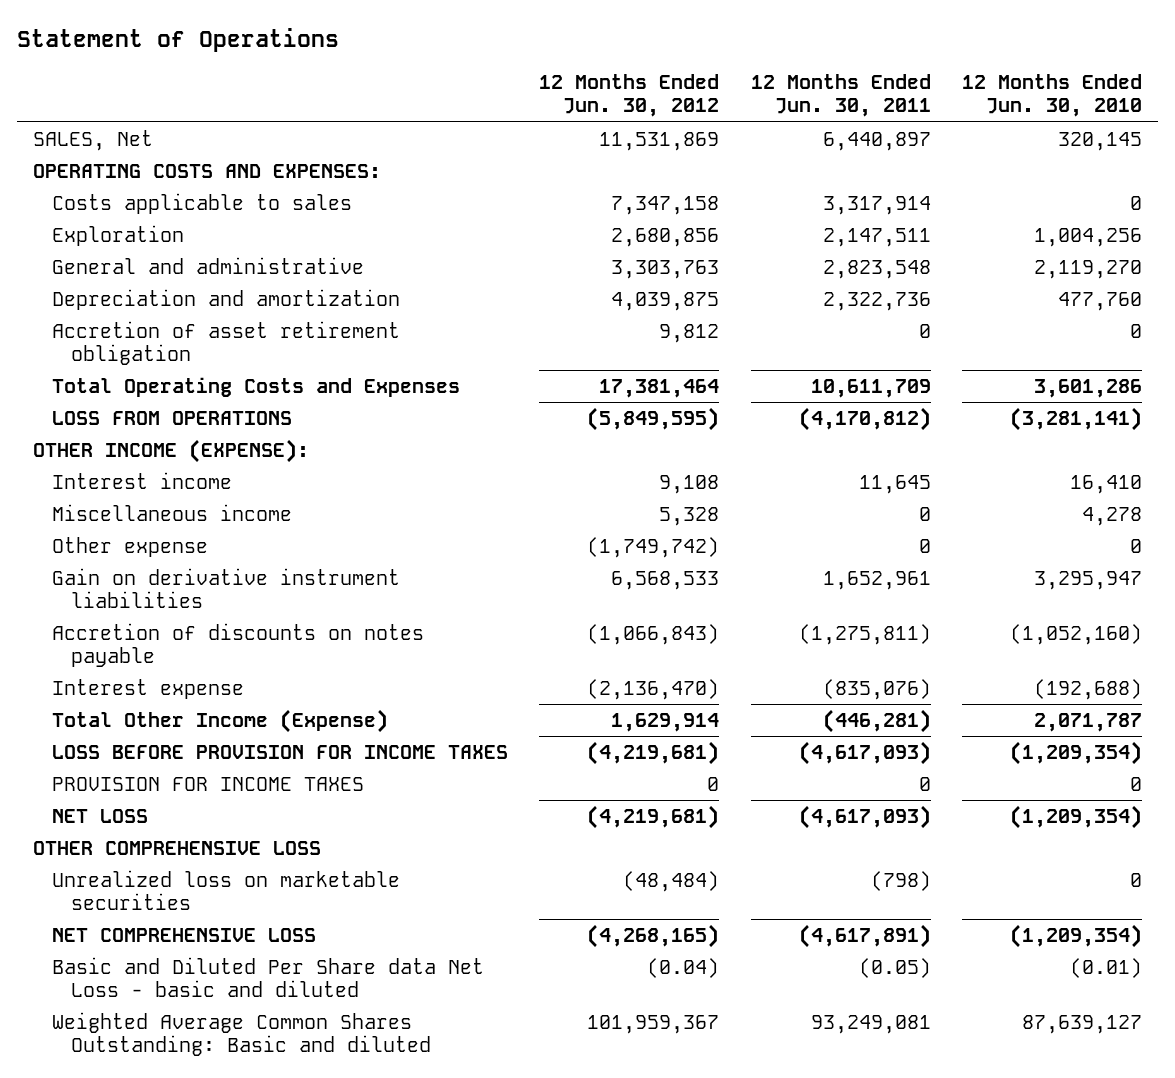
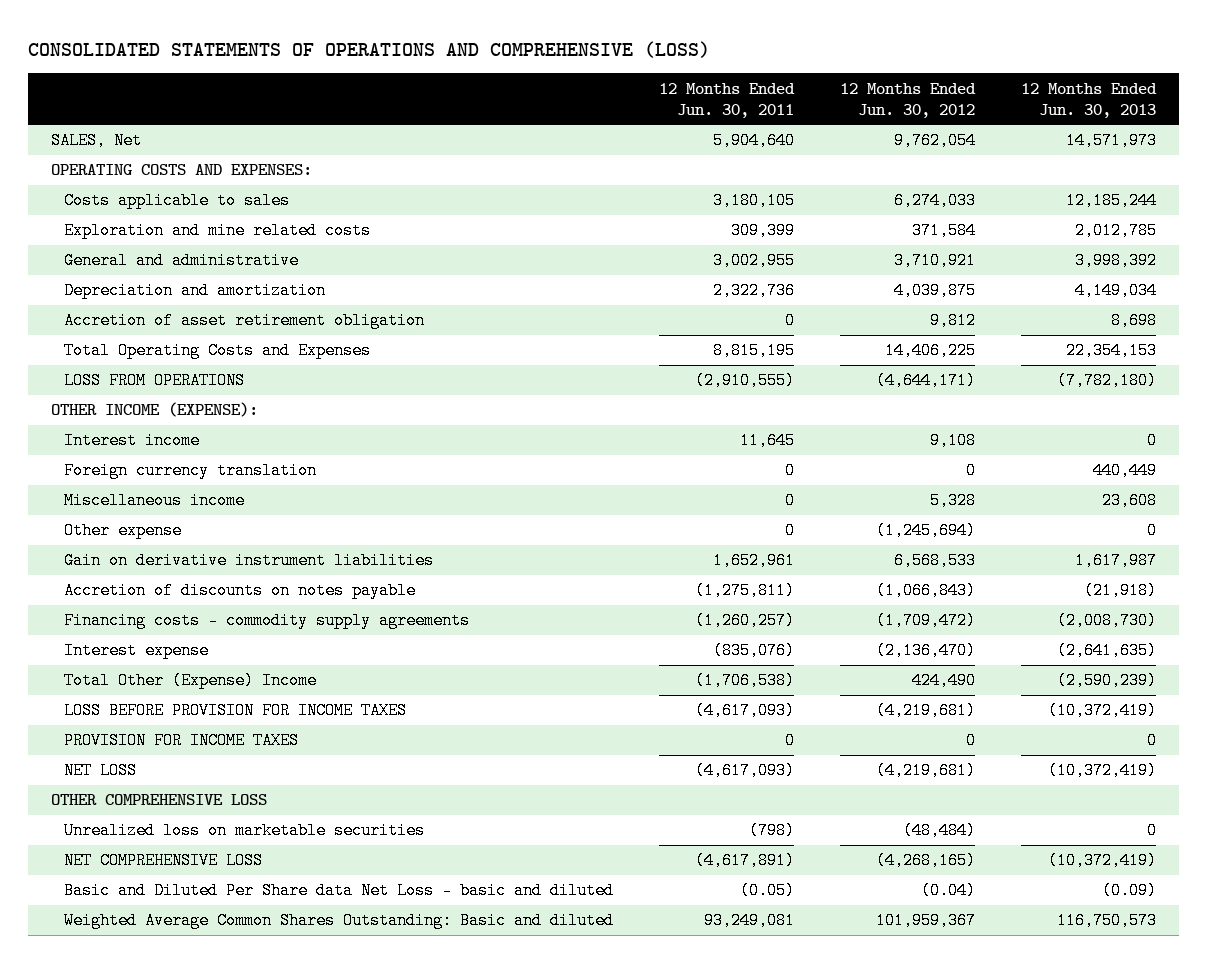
- Statement of Operations
+ CONSOLIDATED STATEMENTS OF OPERATIONS AND COMPREHENSIVE (LOSS)
- | 12 Months Ended Jun. 30, 2012 | 12 Months Ended Jun. 30, 2011 | 12 Months Ended Jun. 30, 2010
+ | 12 Months Ended Jun. 30, 2011 | 12 Months Ended Jun. 30, 2012 | 12 Months Ended Jun. 30, 2013
- SALES, Net | 11,531,869 | 6,440,897 | 320,145
+ SALES, Net | 5,904,640 | 9,762,054 | 14,571,973
- Costs applicable to sales | 7,347,158 | 3,317,914 | 0
- Exploration | 2,680,856 | 2,147,511 | 1,004,256
- General and administrative | 3,303,763 | 2,823,548 | 2,119,270
+ Costs applicable to sales | 3,180,105 | 6,274,033 | 12,185,244
+ Exploration and mine related costs | 309,399 | 371,584 | 2,012,785
+ General and administrative | 3,002,955 | 3,710,921 | 3,998,392
- Total Operating Costs and Expenses | 17,381,464 | 10,611,709 | 3,601,286
- LOSS FROM OPERATIONS | (5,849,595) | (4,170,812) | (3,281,141)
+ Total Operating Costs and Expenses | 8,815,195 | 14,406,225 | 22,354,153
+ LOSS FROM OPERATIONS | (2,910,555) | (4,644,171) | (7,782,180)
+ Foreign currency translation | 0 | 0 | 440,449
- Other expense | (1,749,742) | 0 | 0
+ Other expense | 0 | (1,245,694) | 0
+ Financing costs - commodity supply agreements | (1,260,257) | (1,709,472) | (2,008,730)
- Total Other Income (Expense) | 1,629,914 | (446,281) | 2,071,787
+ Total Other (Expense) Income | (1,706,538) | 424,490 | (2,590,239)

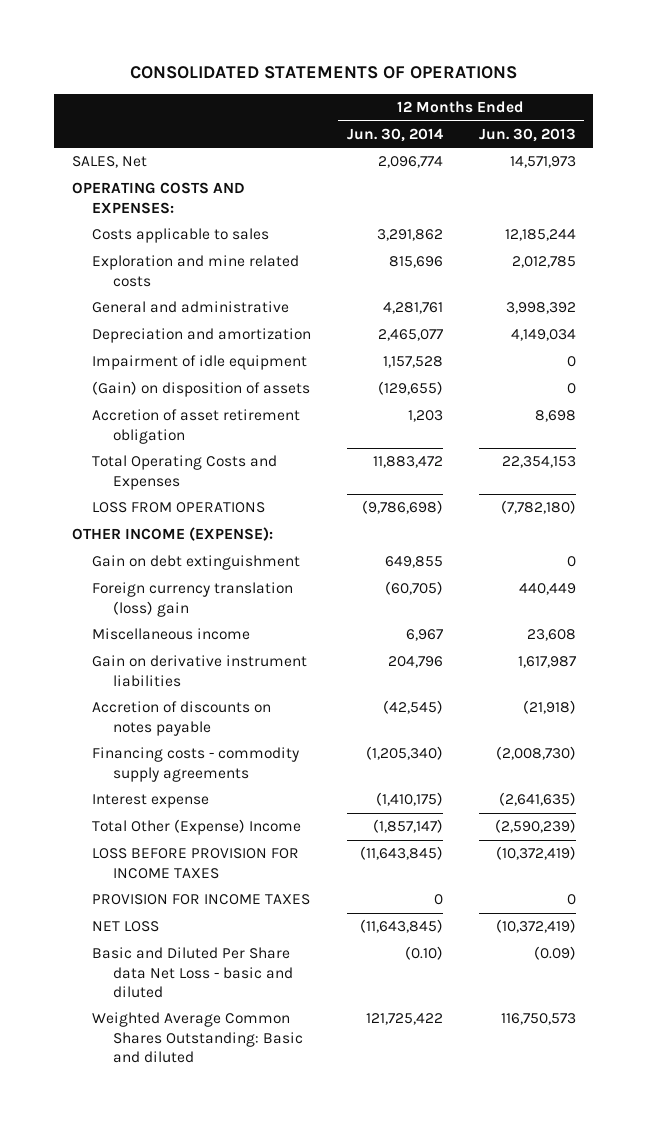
- CONSOLIDATED STATEMENTS OF OPERATIONS AND COMPREHENSIVE (LOSS)
+ CONSOLIDATED STATEMENTS OF OPERATIONS
- | 12 Months Ended Jun. 30, 2011 | 12 Months Ended Jun. 30, 2012 | 12 Months Ended Jun. 30, 2013
+ | 12 Months Ended Jun. 30, 2014 | 12 Months Ended Jun. 30, 2013
+ Impairment of idle equipment | 1,157,528 | 0
+ (Gain) on disposition of assets | (129,655) | 0
- Interest income | 11,645 | 9,108 | 0
- Foreign currency translation | 0 | 0 | 440,449
+ Gain on debt extinguishment | 649,855 | 0
+ Foreign currency translation (loss) gain | (60,705) | 440,449
- Other expense | 0 | (1,245,694) | 0
- OTHER COMPREHENSIVE LOSS
- Unrealized loss on marketable securities | (798) | (48,484) | 0
- NET COMPREHENSIVE LOSS | (4,617,891) | (4,268,165) | (10,372,419)

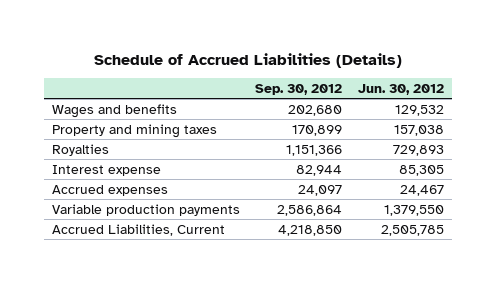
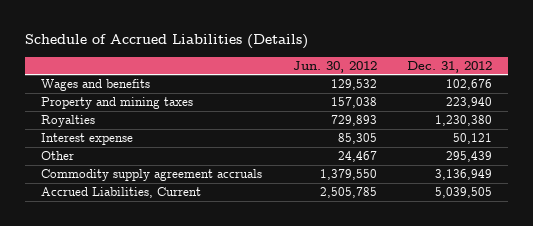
- | Sep. 30, 2012 | Jun. 30, 2012
+ | Jun. 30, 2012 | Dec. 31, 2012
- Accrued expenses | 24,097 | 24,467
- Variable production payments | 2,586,864 | 1,379,550
+ Other | 24,467 | 295,439
+ Commodity supply agreement accruals | 1,379,550 | 3,136,949

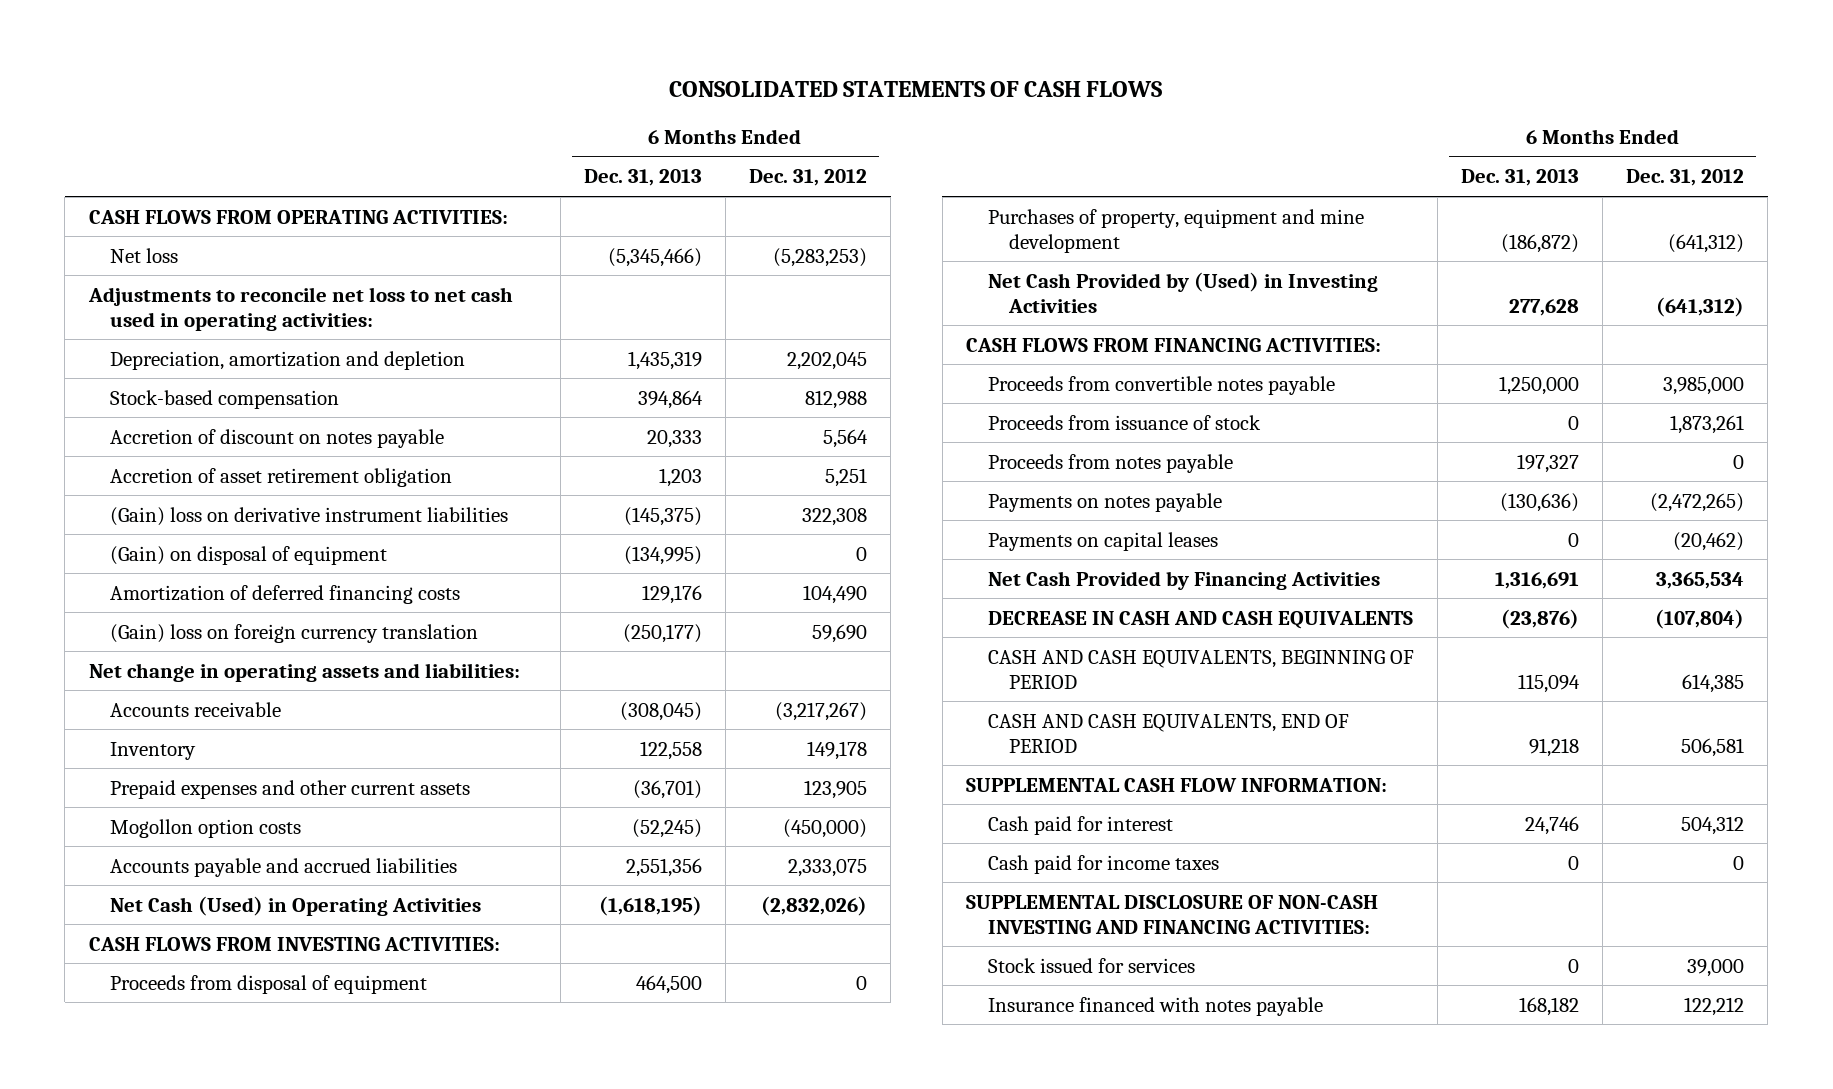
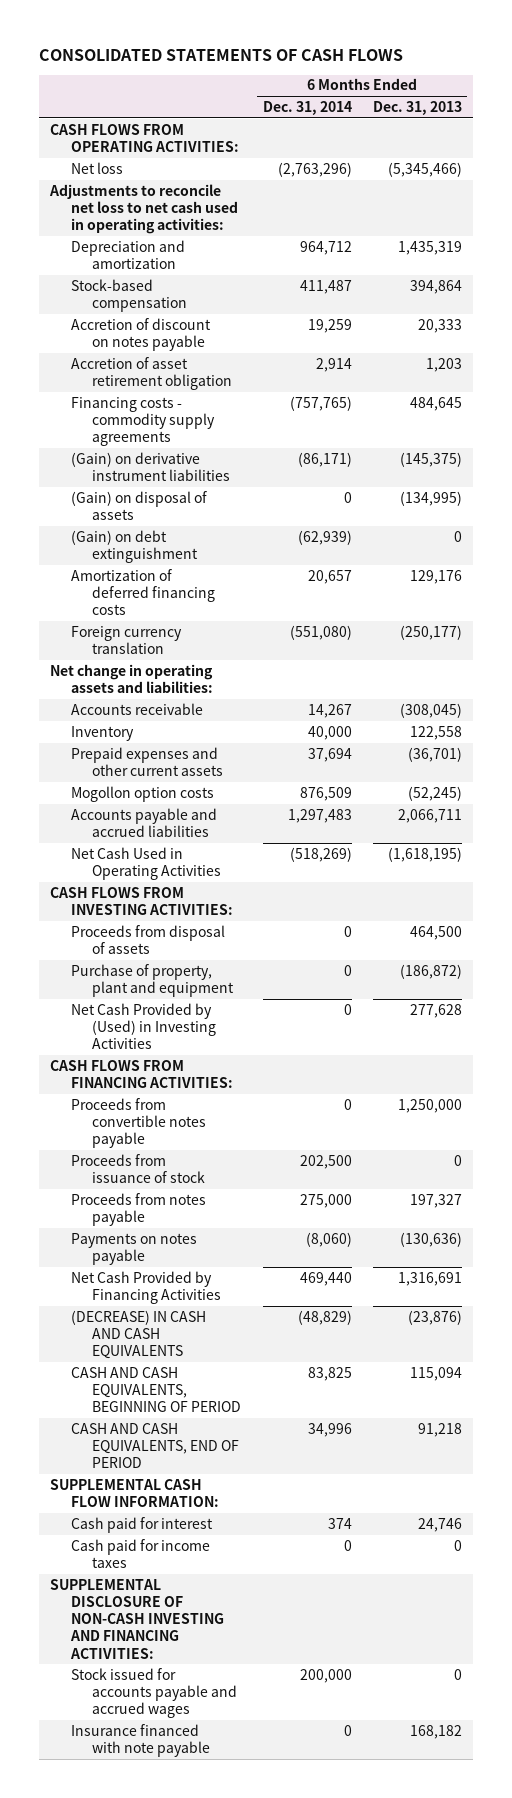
- | 6 Months Ended Dec. 31, 2013 | 6 Months Ended Dec. 31, 2012
+ | 6 Months Ended Dec. 31, 2014 | 6 Months Ended Dec. 31, 2013
- Depreciation, amortization and depletion | 1,435,319 | 2,202,045
+ Depreciation and amortization | 964,712 | 1,435,319
- (Gain) loss on derivative instrument liabilities | (145,375) | 322,308
- (Gain) on disposal of equipment | (134,995) | 0
+ Financing costs - commodity supply agreements | (757,765) | 484,645
+ (Gain) on derivative instrument liabilities | (86,171) | (145,375)
+ (Gain) on disposal of assets | 0 | (134,995)
+ (Gain) on debt extinguishment | (62,939) | 0
- (Gain) loss on foreign currency translation | (250,177) | 59,690
+ Foreign currency translation | (551,080) | (250,177)
- Accounts payable and accrued liabilities | 2,551,356 | 2,333,075
- Net Cash (Used) in Operating Activities | (1,618,195) | (2,832,026)
+ Accounts payable and accrued liabilities | 1,297,483 | 2,066,711
+ Net Cash Used in Operating Activities | (518,269) | (1,618,195)
- Proceeds from disposal of equipment | 464,500 | 0
- Purchases of property, equipment and mine development | (186,872) | (641,312)
+ Proceeds from disposal of assets | 0 | 464,500
+ Purchase of property, plant and equipment | 0 | (186,872)
- Payments on capital leases | 0 | (20,462)
- DECREASE IN CASH AND CASH EQUIVALENTS | (23,876) | (107,804)
+ (DECREASE) IN CASH AND CASH EQUIVALENTS | (48,829) | (23,876)
- Stock issued for services | 0 | 39,000
- Insurance financed with notes payable | 168,182 | 122,212
+ Stock issued for accounts payable and accrued wages | 200,000 | 0
+ Insurance financed with note payable | 0 | 168,182

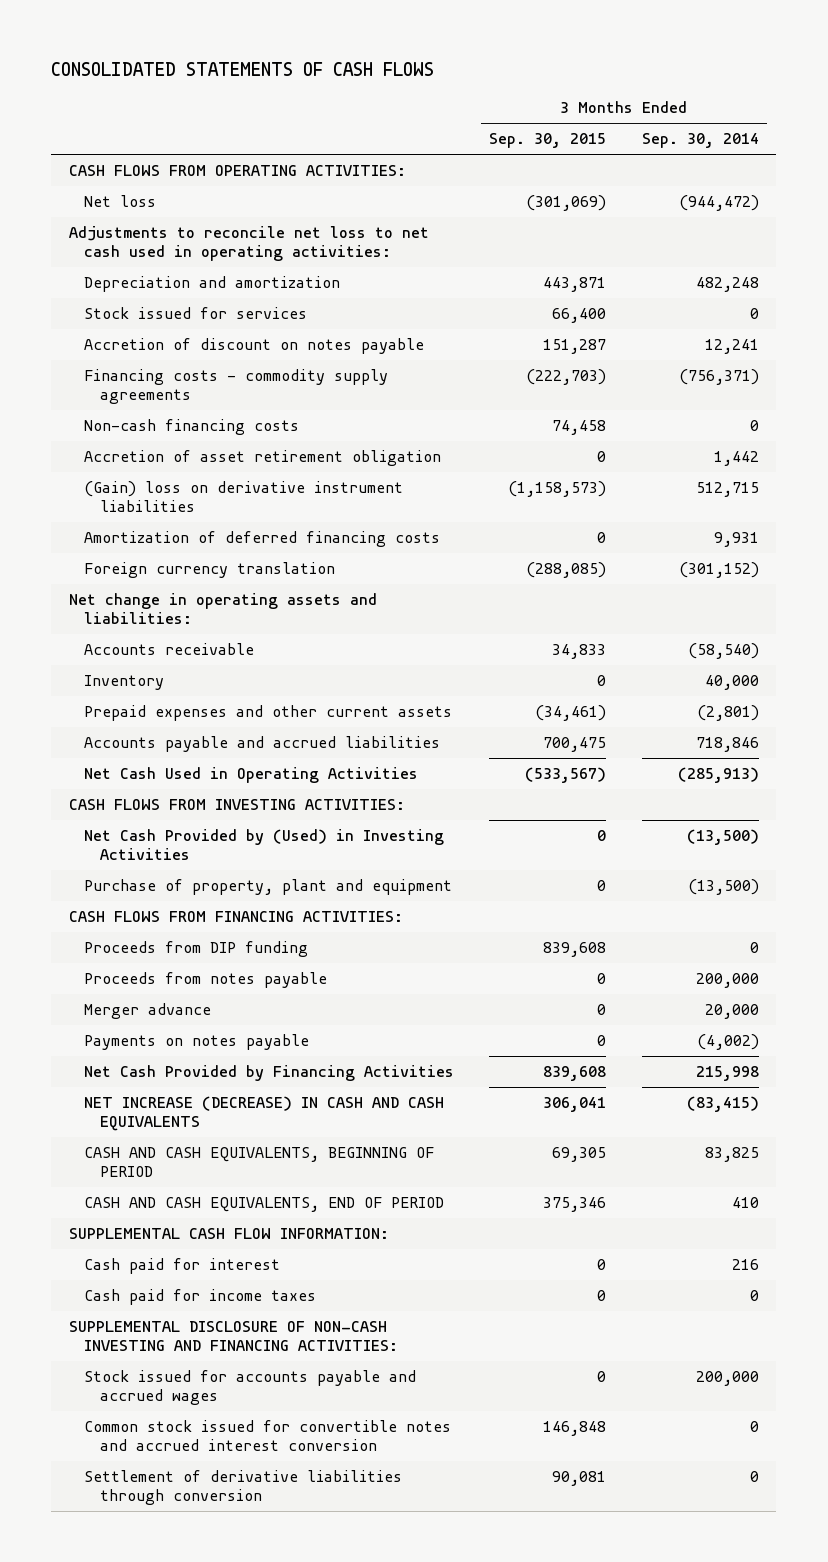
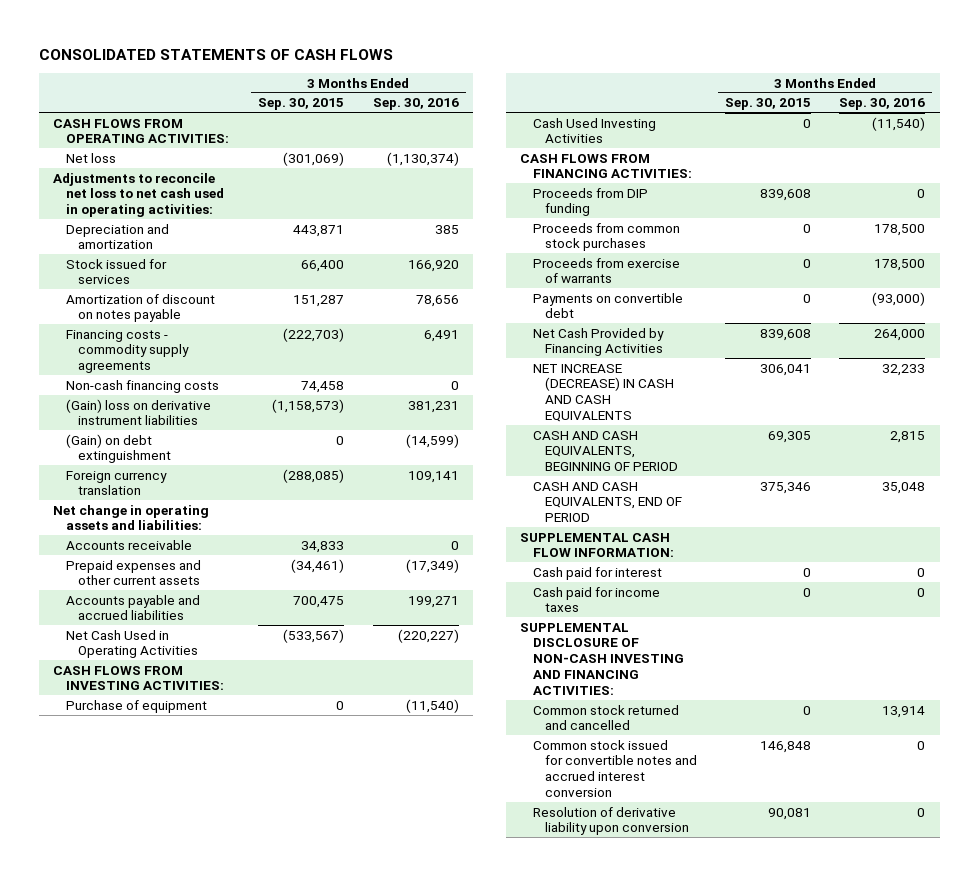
- | 3 Months Ended Sep. 30, 2015 | 3 Months Ended Sep. 30, 2014
+ | 3 Months Ended Sep. 30, 2015 | 3 Months Ended Sep. 30, 2016
- Accretion of discount on notes payable | 151,287 | 12,241
+ Amortization of discount on notes payable | 151,287 | 78,656
- Accretion of asset retirement obligation | 0 | 1,442
- Amortization of deferred financing costs | 0 | 9,931
+ (Gain) on debt extinguishment | 0 | (14,599)
- Inventory | 0 | 40,000
- Net Cash Provided by (Used) in Investing Activities | 0 | (13,500)
- Purchase of property, plant and equipment | 0 | (13,500)
+ Purchase of equipment | 0 | (11,540)
+ Cash Used Investing Activities | 0 | (11,540)
- Proceeds from notes payable | 0 | 200,000
- Merger advance | 0 | 20,000
- Payments on notes payable | 0 | (4,002)
+ Proceeds from common stock purchases | 0 | 178,500
+ Proceeds from exercise of warrants | 0 | 178,500
+ Payments on convertible debt | 0 | (93,000)
- Stock issued for accounts payable and accrued wages | 0 | 200,000
+ Common stock returned and cancelled | 0 | 13,914
- Settlement of derivative liabilities through conversion | 90,081 | 0
+ Resolution of derivative liability upon conversion | 90,081 | 0

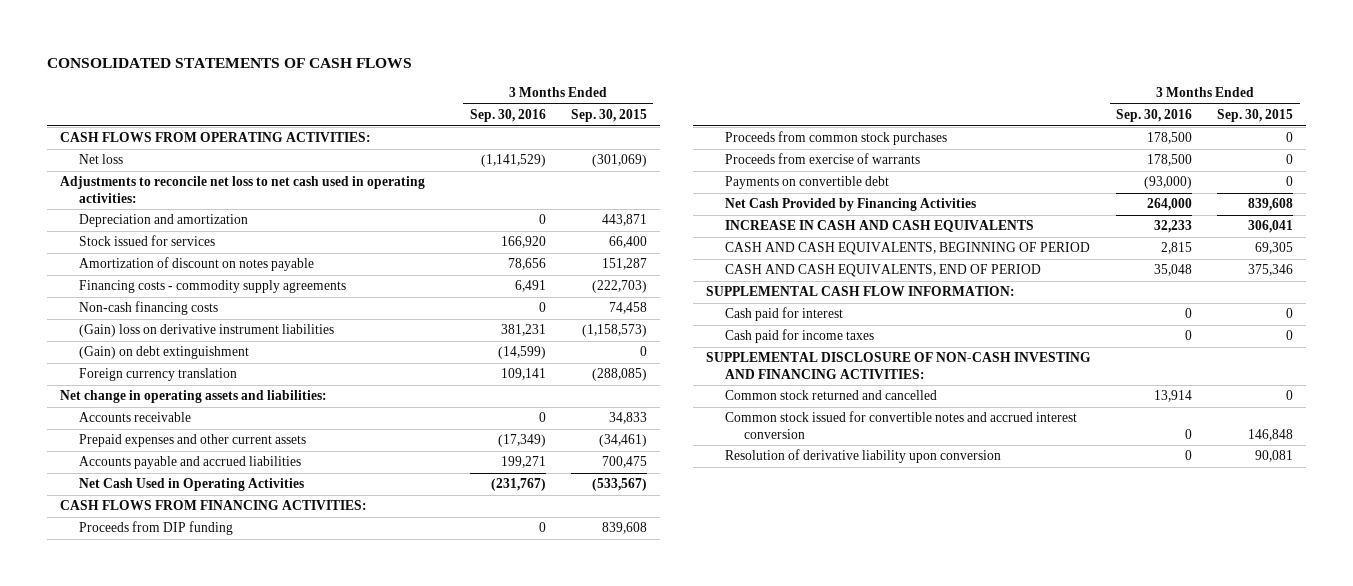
- | 3 Months Ended Sep. 30, 2015 | 3 Months Ended Sep. 30, 2016
+ | 3 Months Ended Sep. 30, 2016 | 3 Months Ended Sep. 30, 2015
- Net loss | (301,069) | (1,130,374)
+ Net loss | (1,141,529) | (301,069)
- Depreciation and amortization | 443,871 | 385
+ Depreciation and amortization | 0 | 443,871
- Net Cash Used in Operating Activities | (533,567) | (220,227)
- CASH FLOWS FROM INVESTING ACTIVITIES:
- Purchase of equipment | 0 | (11,540)
- Cash Used Investing Activities | 0 | (11,540)
+ Net Cash Used in Operating Activities | (231,767) | (533,567)
- NET INCREASE (DECREASE) IN CASH AND CASH EQUIVALENTS | 306,041 | 32,233
+ INCREASE IN CASH AND CASH EQUIVALENTS | 32,233 | 306,041

